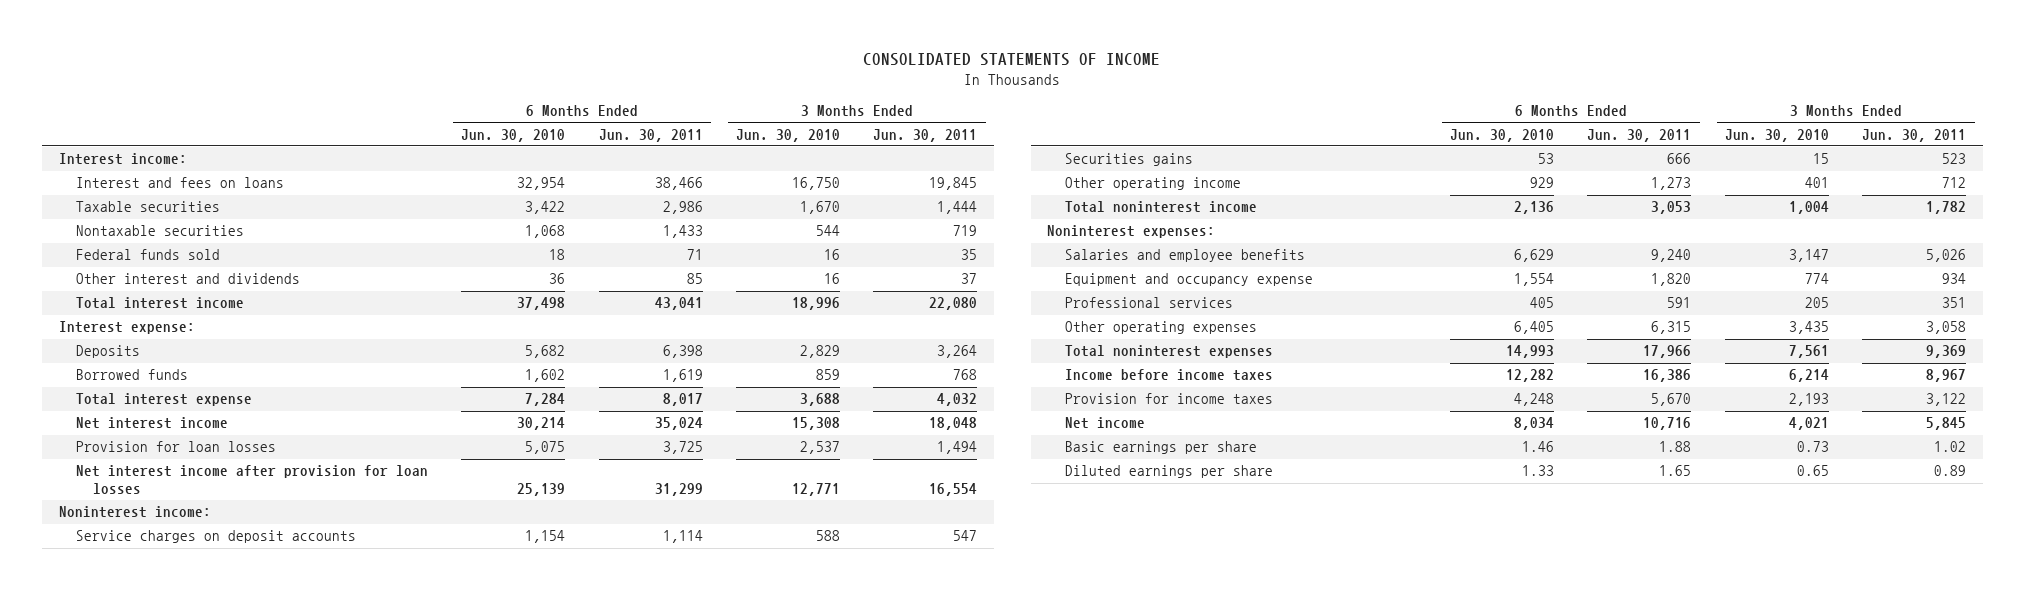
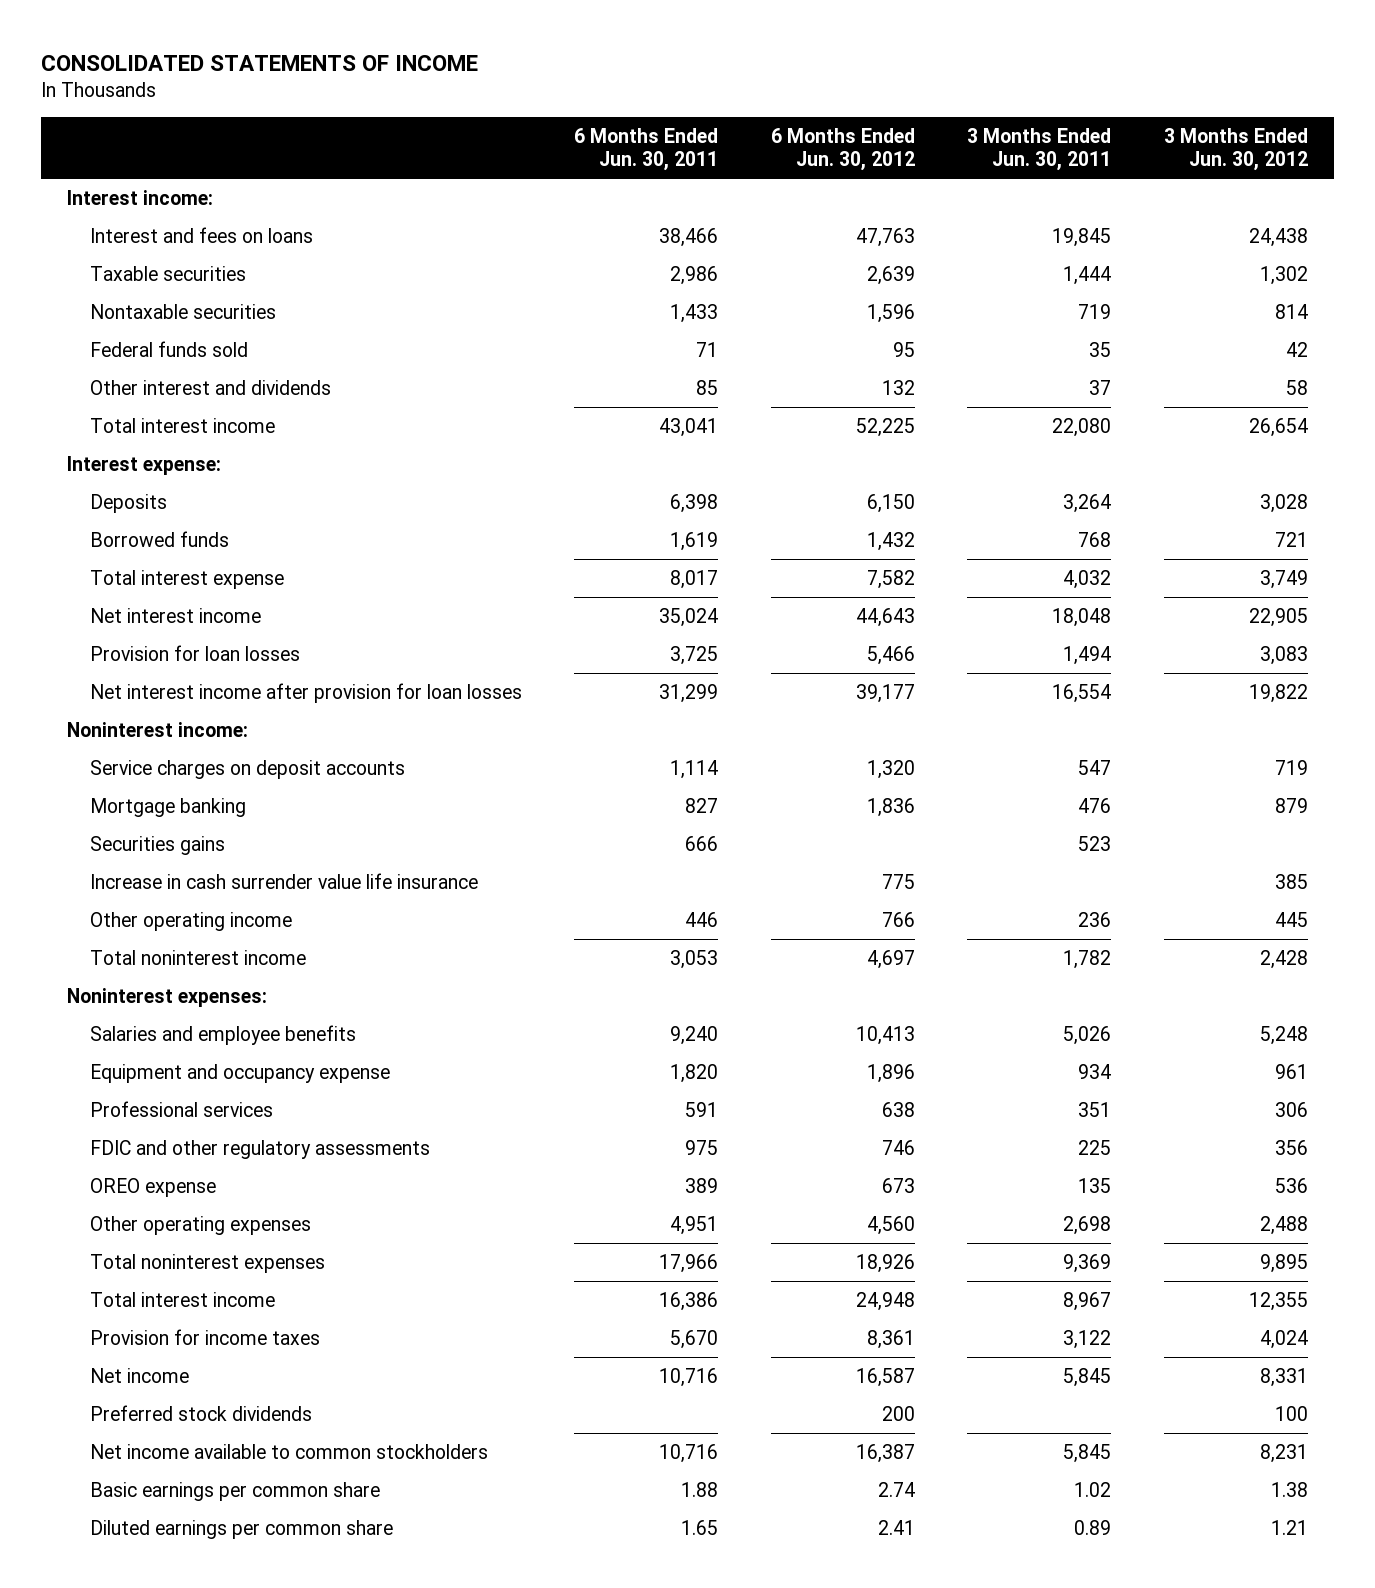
- | 6 Months Ended Jun. 30, 2010 | 6 Months Ended Jun. 30, 2011 | 3 Months Ended Jun. 30, 2010 | 3 Months Ended Jun. 30, 2011
+ | 6 Months Ended Jun. 30, 2011 | 6 Months Ended Jun. 30, 2012 | 3 Months Ended Jun. 30, 2011 | 3 Months Ended Jun. 30, 2012
+ Mortgage banking | 827 | 1,836 | 476 | 879
- Other operating income | 929 | 1,273 | 401 | 712
+ Increase in cash surrender value life insurance | | 775 | | 385
+ Other operating income | 446 | 766 | 236 | 445
- Other operating expenses | 6,405 | 6,315 | 3,435 | 3,058
+ FDIC and other regulatory assessments | 975 | 746 | 225 | 356
+ OREO expense | 389 | 673 | 135 | 536
+ Other operating expenses | 4,951 | 4,560 | 2,698 | 2,488
- Income before income taxes | 12,282 | 16,386 | 6,214 | 8,967
+ Total interest income | 16,386 | 24,948 | 8,967 | 12,355
- Basic earnings per share | 1.46 | 1.88 | 0.73 | 1.02
- Diluted earnings per share | 1.33 | 1.65 | 0.65 | 0.89
+ Preferred stock dividends | | 200 | | 100
+ Net income available to common stockholders | 10,716 | 16,387 | 5,845 | 8,231
+ Basic earnings per common share | 1.88 | 2.74 | 1.02 | 1.38
+ Diluted earnings per common share | 1.65 | 2.41 | 0.89 | 1.21

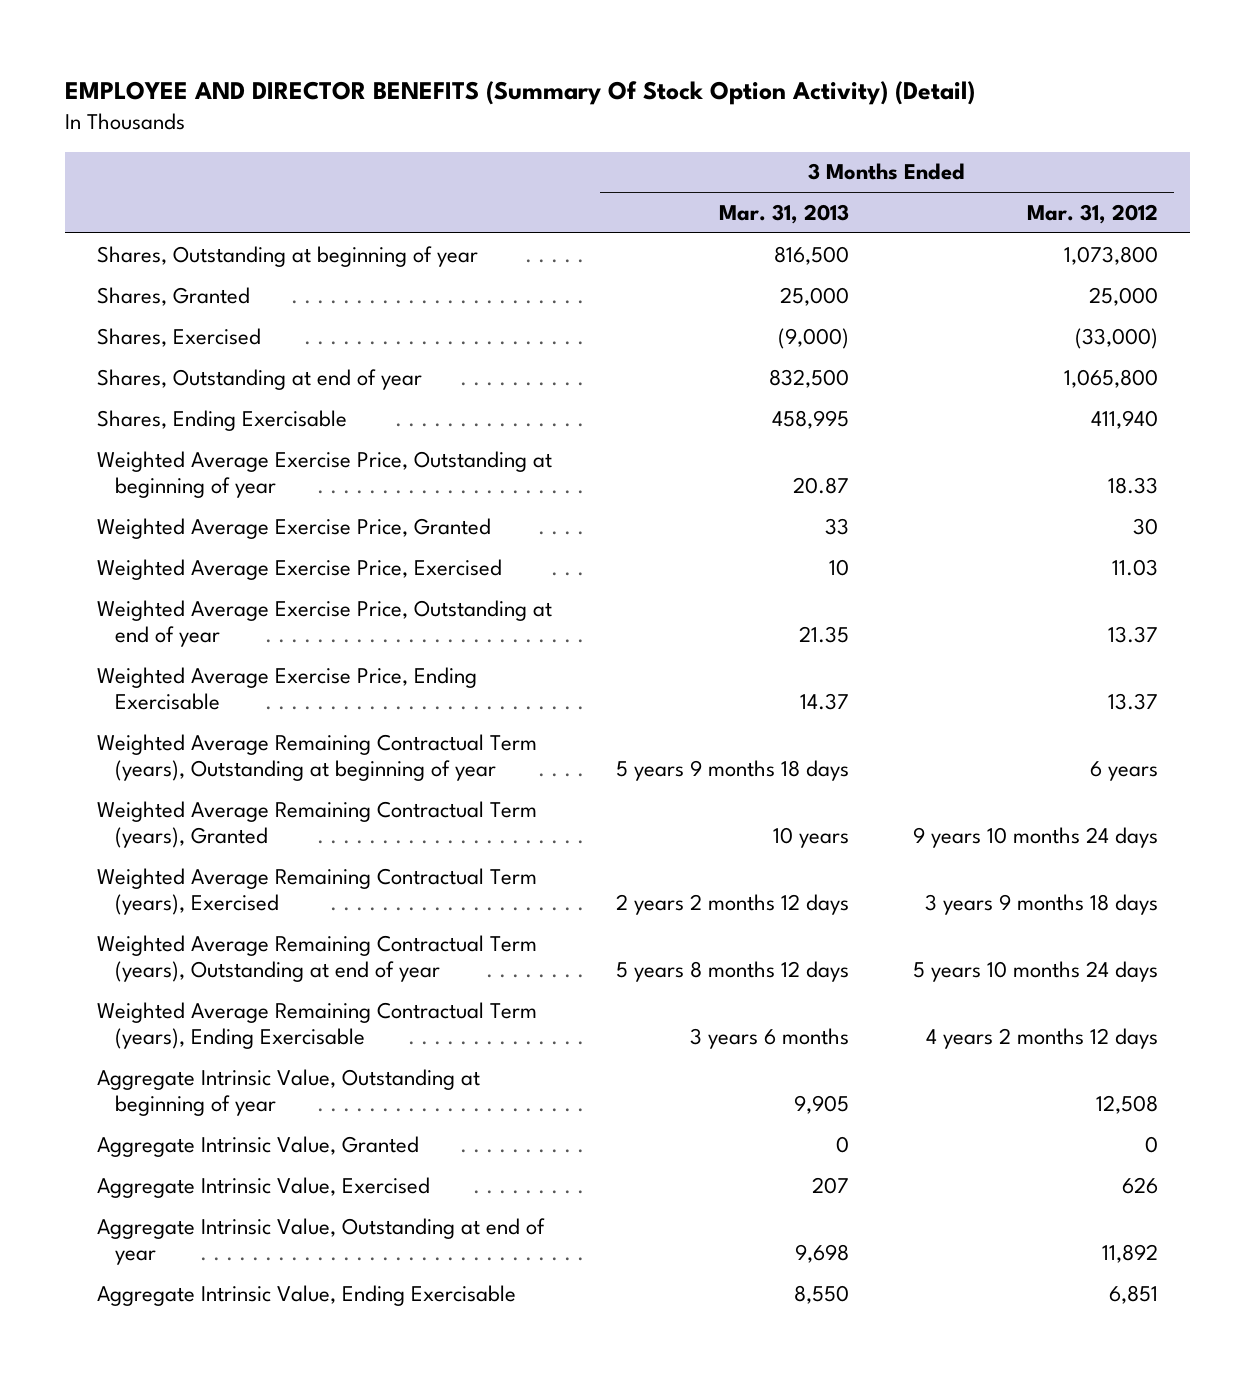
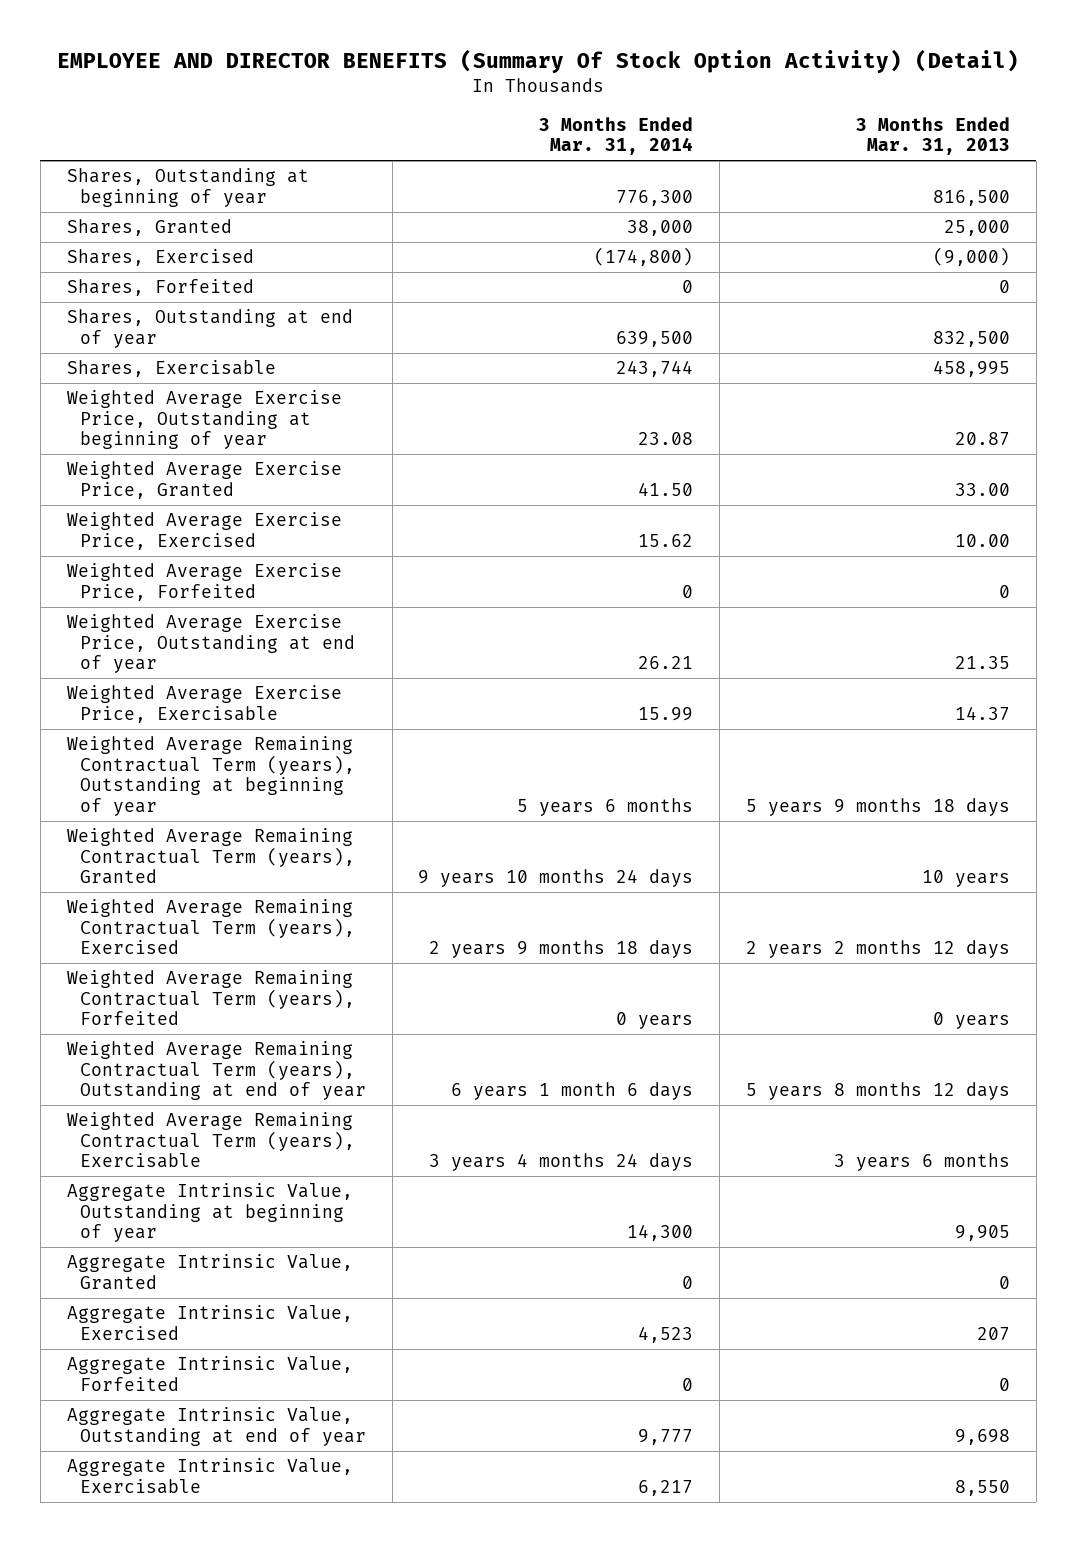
- | 3 Months Ended Mar. 31, 2013 | 3 Months Ended Mar. 31, 2012
+ | 3 Months Ended Mar. 31, 2014 | 3 Months Ended Mar. 31, 2013
+ Shares, Forfeited | 0 | 0
- Shares, Ending Exercisable | 458,995 | 411,940
+ Shares, Exercisable | 243,744 | 458,995
- Weighted Average Exercise Price, Granted | 33 | 30
- Weighted Average Exercise Price, Exercised | 10 | 11.03
+ Weighted Average Exercise Price, Granted | 41.50 | 33.00
+ Weighted Average Exercise Price, Exercised | 15.62 | 10.00
+ Weighted Average Exercise Price, Forfeited | 0 | 0
- Weighted Average Exercise Price, Ending Exercisable | 14.37 | 13.37
+ Weighted Average Exercise Price, Exercisable | 15.99 | 14.37
+ Weighted Average Remaining Contractual Term (years), Forfeited | 0 years | 0 years
- Weighted Average Remaining Contractual Term (years), Ending Exercisable | 3 years 6 months | 4 years 2 months 12 days
+ Weighted Average Remaining Contractual Term (years), Exercisable | 3 years 4 months 24 days | 3 years 6 months
+ Aggregate Intrinsic Value, Forfeited | 0 | 0
- Aggregate Intrinsic Value, Ending Exercisable | 8,550 | 6,851
+ Aggregate Intrinsic Value, Exercisable | 6,217 | 8,550

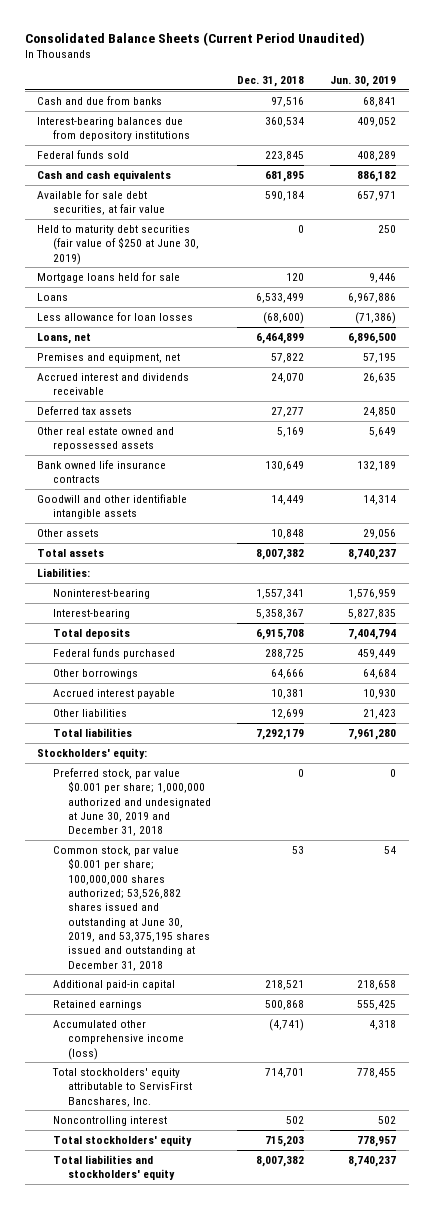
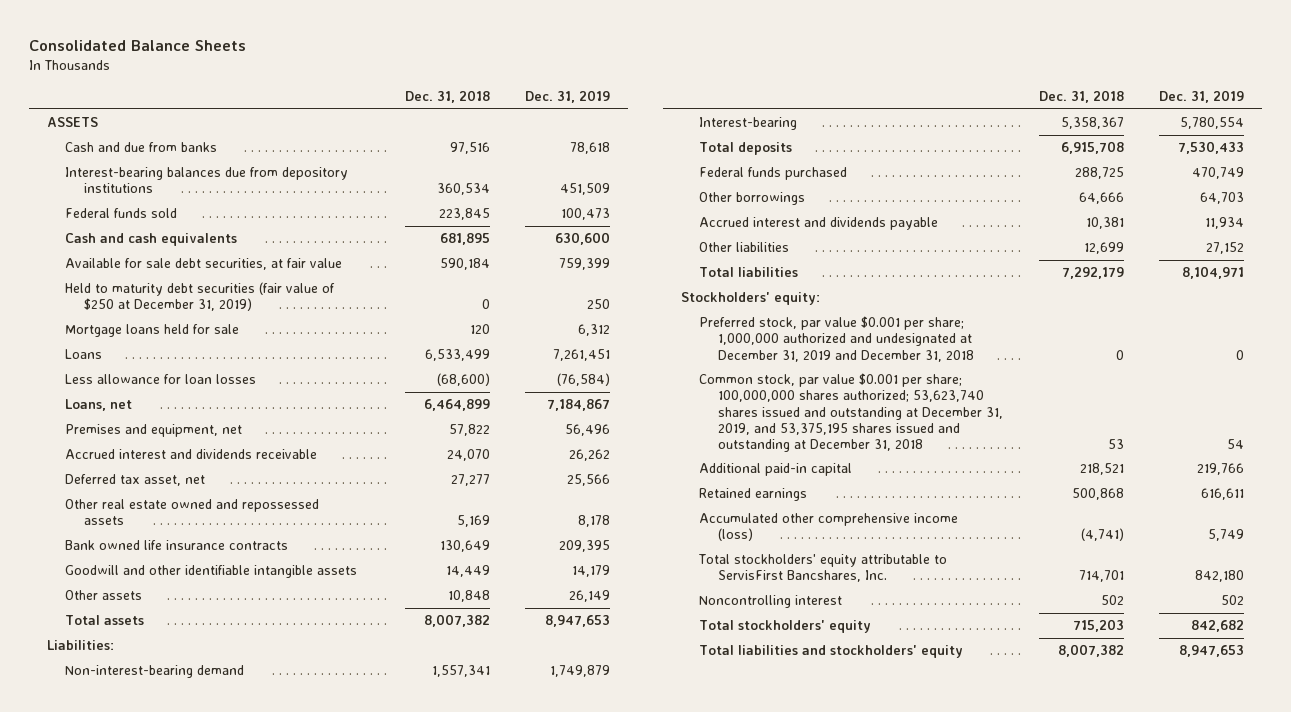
- Consolidated Balance Sheets (Current Period Unaudited)
+ Consolidated Balance Sheets
- | Dec. 31, 2018 | Jun. 30, 2019
+ | Dec. 31, 2018 | Dec. 31, 2019
+ ASSETS
- Held to maturity debt securities (fair value of $250 at June 30, 2019) | 0 | 250
+ Held to maturity debt securities (fair value of $250 at December 31, 2019) | 0 | 250
- Deferred tax assets | 27,277 | 24,850
+ Deferred tax asset, net | 27,277 | 25,566
- Noninterest-bearing | 1,557,341 | 1,576,959
+ Non-interest-bearing demand | 1,557,341 | 1,749,879
- Accrued interest payable | 10,381 | 10,930
+ Accrued interest and dividends payable | 10,381 | 11,934
- Preferred stock, par value $0.001 per share; 1,000,000 authorized and undesignated at June 30, 2019 and December 31, 2018 | 0 | 0
- Common stock, par value $0.001 per share; 100,000,000 shares authorized; 53,526,882 shares issued and outstanding at June 30, 2019, and 53,375,195 shares issued and outstanding at December 31, 2018 | 53 | 54
+ Preferred stock, par value $0.001 per share; 1,000,000 authorized and undesignated at December 31, 2019 and December 31, 2018 | 0 | 0
+ Common stock, par value $0.001 per share; 100,000,000 shares authorized; 53,623,740 shares issued and outstanding at December 31, 2019, and 53,375,195 shares issued and outstanding at December 31, 2018 | 53 | 54

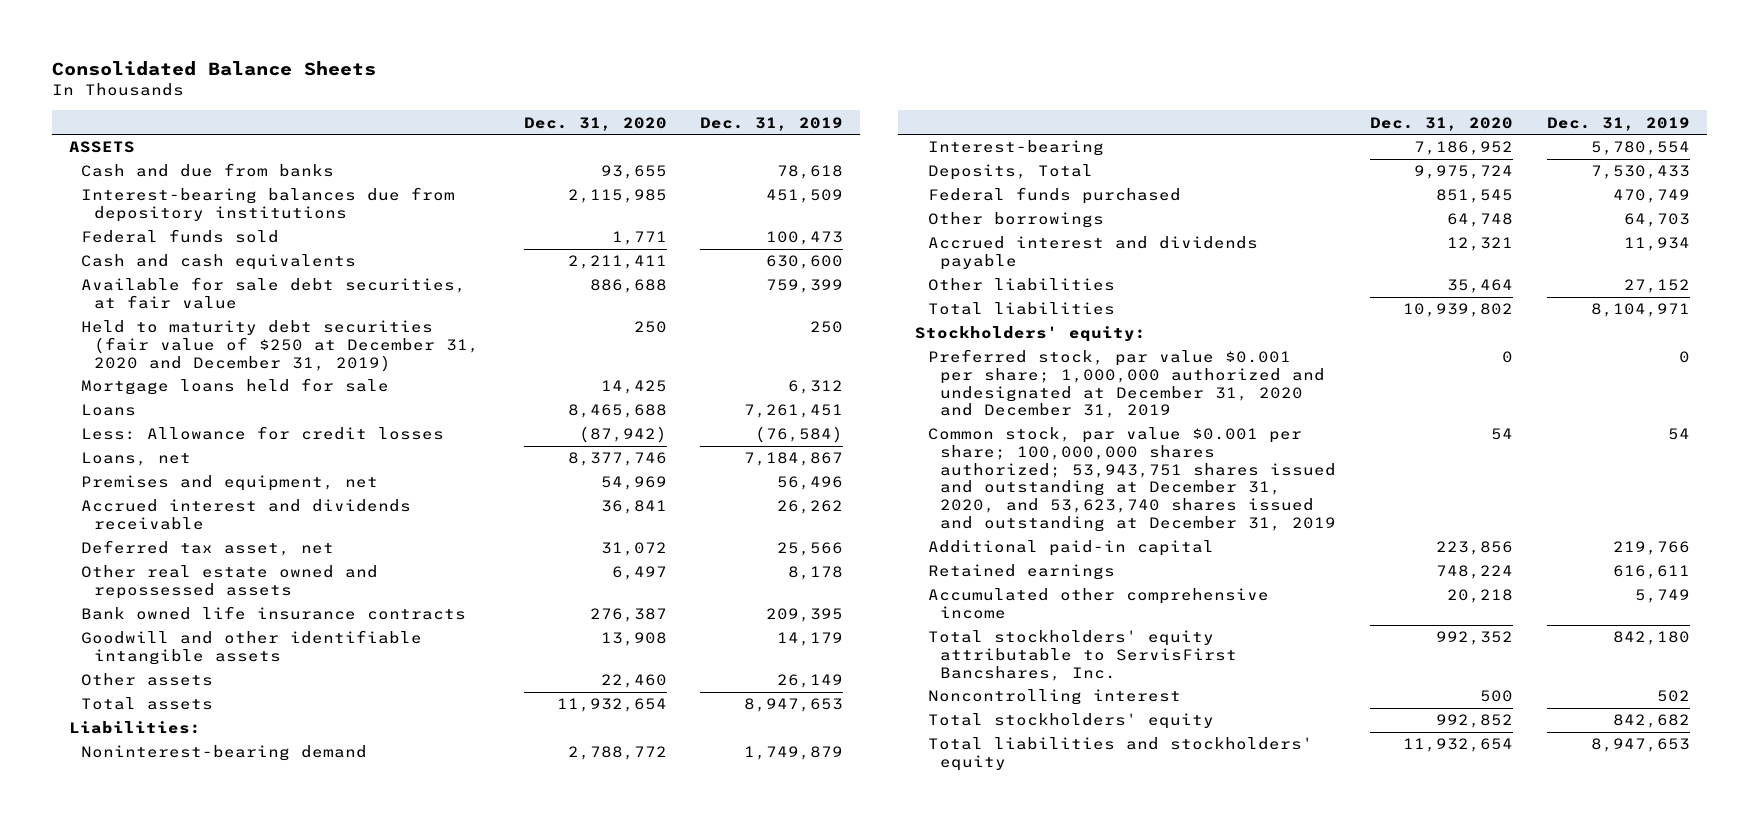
- | Dec. 31, 2018 | Dec. 31, 2019
+ | Dec. 31, 2020 | Dec. 31, 2019
- Held to maturity debt securities (fair value of $250 at December 31, 2019) | 0 | 250
+ Held to maturity debt securities (fair value of $250 at December 31, 2020 and December 31, 2019) | 250 | 250
- Less allowance for loan losses | (68,600) | (76,584)
+ Less: Allowance for credit losses | (87,942) | (76,584)
- Non-interest-bearing demand | 1,557,341 | 1,749,879
+ Noninterest-bearing demand | 2,788,772 | 1,749,879
- Total deposits | 6,915,708 | 7,530,433
+ Deposits, Total | 9,975,724 | 7,530,433
- Preferred stock, par value $0.001 per share; 1,000,000 authorized and undesignated at December 31, 2019 and December 31, 2018 | 0 | 0
- Common stock, par value $0.001 per share; 100,000,000 shares authorized; 53,623,740 shares issued and outstanding at December 31, 2019, and 53,375,195 shares issued and outstanding at December 31, 2018 | 53 | 54
+ Preferred stock, par value $0.001 per share; 1,000,000 authorized and undesignated at December 31, 2020 and December 31, 2019 | 0 | 0
+ Common stock, par value $0.001 per share; 100,000,000 shares authorized; 53,943,751 shares issued and outstanding at December 31, 2020, and 53,623,740 shares issued and outstanding at December 31, 2019 | 54 | 54
- Accumulated other comprehensive income (loss) | (4,741) | 5,749
+ Accumulated other comprehensive income | 20,218 | 5,749

